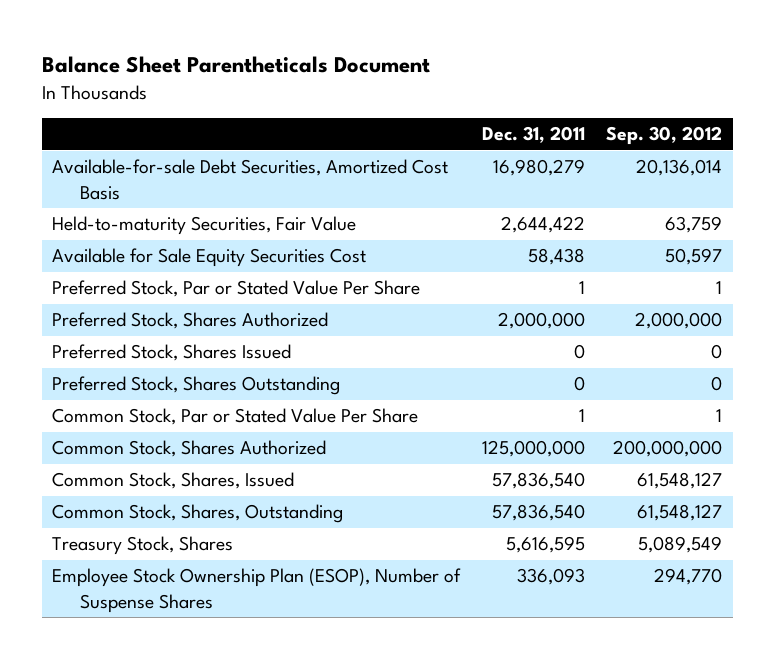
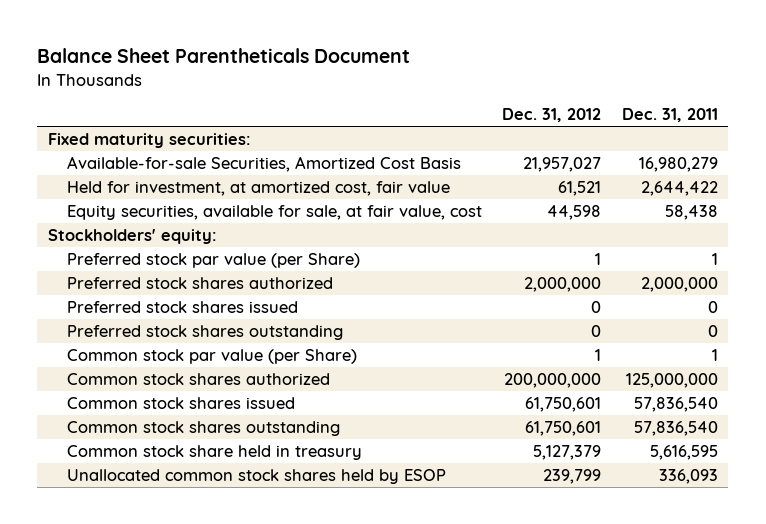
- | Dec. 31, 2011 | Sep. 30, 2012
+ | Dec. 31, 2012 | Dec. 31, 2011
- Available-for-sale Debt Securities, Amortized Cost Basis | 16,980,279 | 20,136,014
- Held-to-maturity Securities, Fair Value | 2,644,422 | 63,759
- Available for Sale Equity Securities Cost | 58,438 | 50,597
- Preferred Stock, Par or Stated Value Per Share | 1 | 1
- Preferred Stock, Shares Authorized | 2,000,000 | 2,000,000
- Preferred Stock, Shares Issued | 0 | 0
- Preferred Stock, Shares Outstanding | 0 | 0
- Common Stock, Par or Stated Value Per Share | 1 | 1
- Common Stock, Shares Authorized | 125,000,000 | 200,000,000
- Common Stock, Shares, Issued | 57,836,540 | 61,548,127
- Common Stock, Shares, Outstanding | 57,836,540 | 61,548,127
- Treasury Stock, Shares | 5,616,595 | 5,089,549
- Employee Stock Ownership Plan (ESOP), Number of Suspense Shares | 336,093 | 294,770
+ Fixed maturity securities:
+ Available-for-sale Securities, Amortized Cost Basis | 21,957,027 | 16,980,279
+ Held for investment, at amortized cost, fair value | 61,521 | 2,644,422
+ Equity securities, available for sale, at fair value, cost | 44,598 | 58,438
+ Stockholders' equity:
+ Preferred stock par value (per Share) | 1 | 1
+ Preferred stock shares authorized | 2,000,000 | 2,000,000
+ Preferred stock shares issued | 0 | 0
+ Preferred stock shares outstanding | 0 | 0
+ Common stock par value (per Share) | 1 | 1
+ Common stock shares authorized | 200,000,000 | 125,000,000
+ Common stock shares issued | 61,750,601 | 57,836,540
+ Common stock shares outstanding | 61,750,601 | 57,836,540
+ Common stock share held in treasury | 5,127,379 | 5,616,595
+ Unallocated common stock shares held by ESOP | 239,799 | 336,093

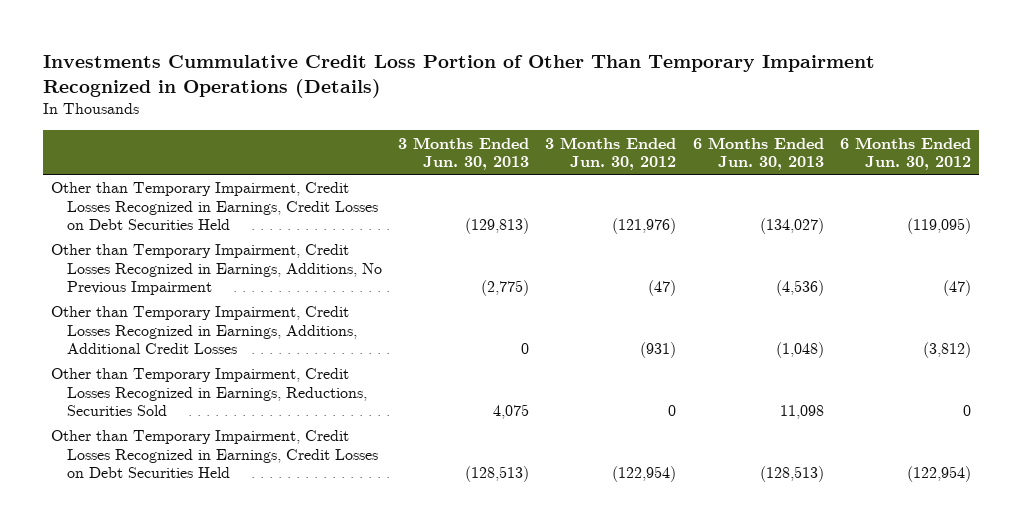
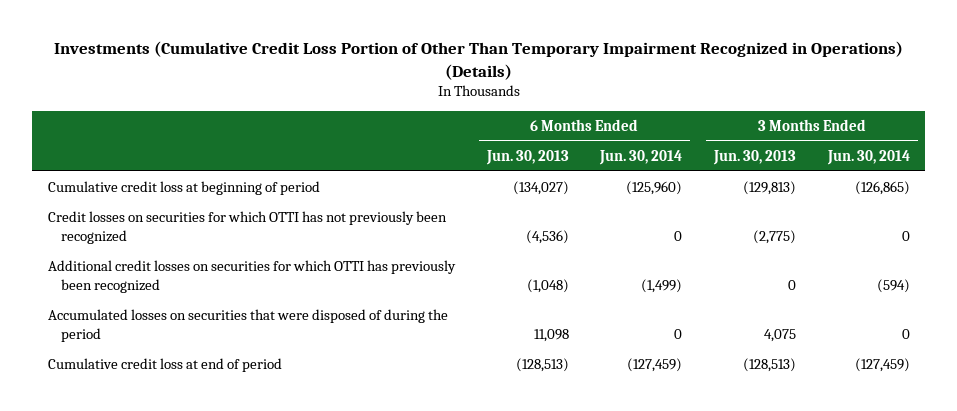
- Investments Cummulative Credit Loss Portion of Other Than Temporary Impairment Recognized in Operations (Details)
+ Investments (Cumulative Credit Loss Portion of Other Than Temporary Impairment Recognized in Operations) (Details)
- | 3 Months Ended Jun. 30, 2013 | 3 Months Ended Jun. 30, 2012 | 6 Months Ended Jun. 30, 2013 | 6 Months Ended Jun. 30, 2012
+ | 6 Months Ended Jun. 30, 2013 | 6 Months Ended Jun. 30, 2014 | 3 Months Ended Jun. 30, 2013 | 3 Months Ended Jun. 30, 2014
- Other than Temporary Impairment, Credit Losses Recognized in Earnings, Credit Losses on Debt Securities Held | (129,813) | (121,976) | (134,027) | (119,095)
- Other than Temporary Impairment, Credit Losses Recognized in Earnings, Additions, No Previous Impairment | (2,775) | (47) | (4,536) | (47)
- Other than Temporary Impairment, Credit Losses Recognized in Earnings, Additions, Additional Credit Losses | 0 | (931) | (1,048) | (3,812)
- Other than Temporary Impairment, Credit Losses Recognized in Earnings, Reductions, Securities Sold | 4,075 | 0 | 11,098 | 0
- Other than Temporary Impairment, Credit Losses Recognized in Earnings, Credit Losses on Debt Securities Held | (128,513) | (122,954) | (128,513) | (122,954)
+ Cumulative credit loss at beginning of period | (134,027) | (125,960) | (129,813) | (126,865)
+ Credit losses on securities for which OTTI has not previously been recognized | (4,536) | 0 | (2,775) | 0
+ Additional credit losses on securities for which OTTI has previously been recognized | (1,048) | (1,499) | 0 | (594)
+ Accumulated losses on securities that were disposed of during the period | 11,098 | 0 | 4,075 | 0
+ Cumulative credit loss at end of period | (128,513) | (127,459) | (128,513) | (127,459)

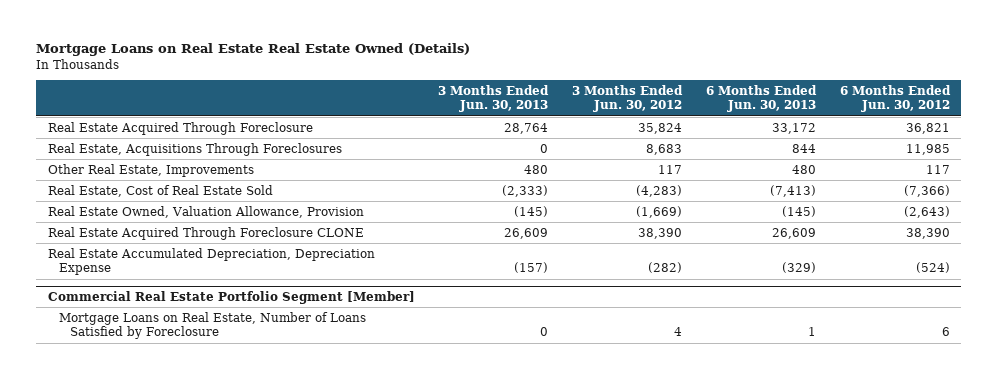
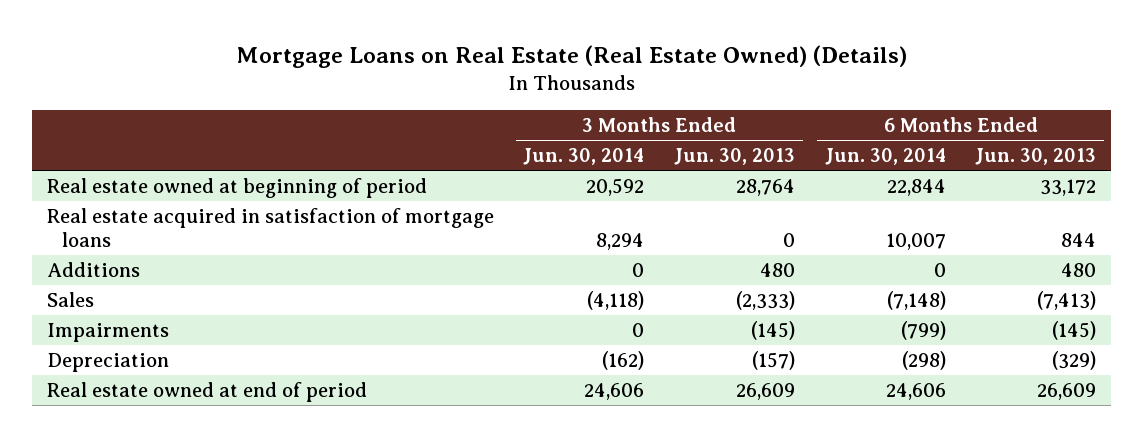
- Mortgage Loans on Real Estate Real Estate Owned (Details)
+ Mortgage Loans on Real Estate (Real Estate Owned) (Details)
- | 3 Months Ended Jun. 30, 2013 | 3 Months Ended Jun. 30, 2012 | 6 Months Ended Jun. 30, 2013 | 6 Months Ended Jun. 30, 2012
+ | 3 Months Ended Jun. 30, 2014 | 3 Months Ended Jun. 30, 2013 | 6 Months Ended Jun. 30, 2014 | 6 Months Ended Jun. 30, 2013
- Real Estate Acquired Through Foreclosure | 28,764 | 35,824 | 33,172 | 36,821
- Real Estate, Acquisitions Through Foreclosures | 0 | 8,683 | 844 | 11,985
- Other Real Estate, Improvements | 480 | 117 | 480 | 117
- Real Estate, Cost of Real Estate Sold | (2,333) | (4,283) | (7,413) | (7,366)
- Real Estate Owned, Valuation Allowance, Provision | (145) | (1,669) | (145) | (2,643)
- Real Estate Acquired Through Foreclosure CLONE | 26,609 | 38,390 | 26,609 | 38,390
- Real Estate Accumulated Depreciation, Depreciation Expense | (157) | (282) | (329) | (524)
- Commercial Real Estate Portfolio Segment [Member]
- Mortgage Loans on Real Estate, Number of Loans Satisfied by Foreclosure | 0 | 4 | 1 | 6
+ Real estate owned at beginning of period | 20,592 | 28,764 | 22,844 | 33,172
+ Real estate acquired in satisfaction of mortgage loans | 8,294 | 0 | 10,007 | 844
+ Additions | 0 | 480 | 0 | 480
+ Sales | (4,118) | (2,333) | (7,148) | (7,413)
+ Impairments | 0 | (145) | (799) | (145)
+ Depreciation | (162) | (157) | (298) | (329)
+ Real estate owned at end of period | 24,606 | 26,609 | 24,606 | 26,609

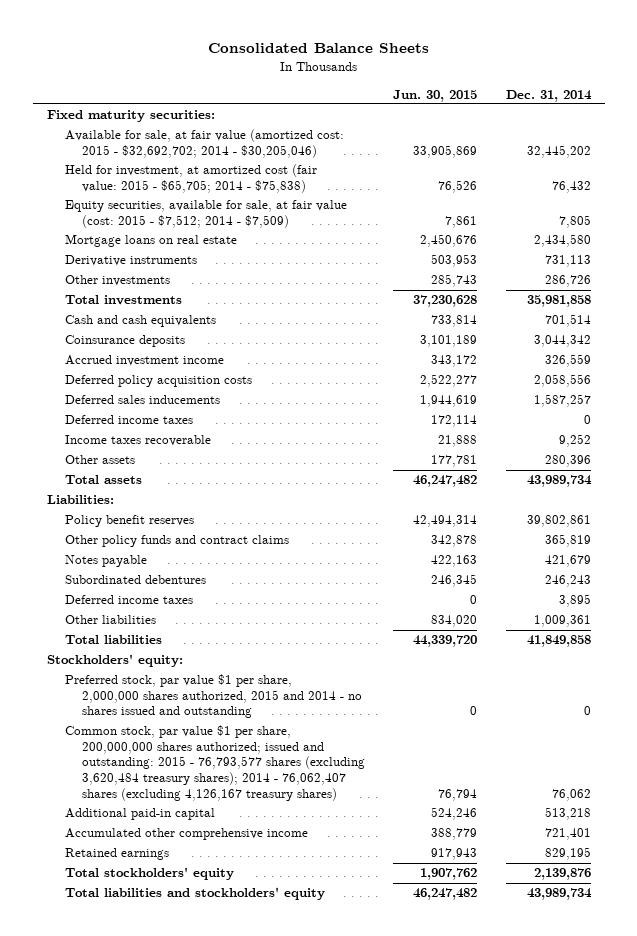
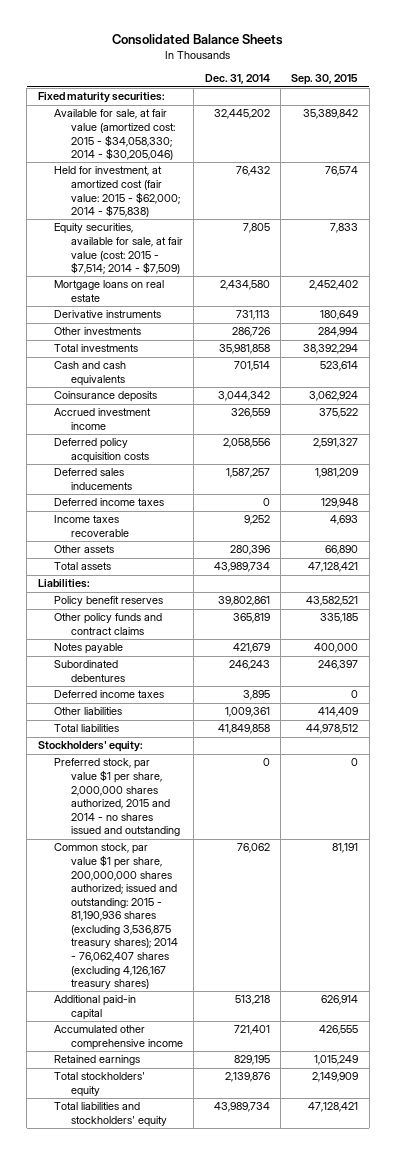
- | Jun. 30, 2015 | Dec. 31, 2014
+ | Dec. 31, 2014 | Sep. 30, 2015
- Available for sale, at fair value (amortized cost: 2015 - $32,692,702; 2014 - $30,205,046) | 33,905,869 | 32,445,202
- Held for investment, at amortized cost (fair value: 2015 - $65,705; 2014 - $75,838) | 76,526 | 76,432
- Equity securities, available for sale, at fair value (cost: 2015 - $7,512; 2014 - $7,509) | 7,861 | 7,805
+ Available for sale, at fair value (amortized cost: 2015 - $34,058,330; 2014 - $30,205,046) | 32,445,202 | 35,389,842
+ Held for investment, at amortized cost (fair value: 2015 - $62,000; 2014 - $75,838) | 76,432 | 76,574
+ Equity securities, available for sale, at fair value (cost: 2015 - $7,514; 2014 - $7,509) | 7,805 | 7,833
- Common stock, par value $1 per share, 200,000,000 shares authorized; issued and outstanding: 2015 - 76,793,577 shares (excluding 3,620,484 treasury shares); 2014 - 76,062,407 shares (excluding 4,126,167 treasury shares) | 76,794 | 76,062
+ Common stock, par value $1 per share, 200,000,000 shares authorized; issued and outstanding: 2015 - 81,190,936 shares (excluding 3,536,875 treasury shares); 2014 - 76,062,407 shares (excluding 4,126,167 treasury shares) | 76,062 | 81,191

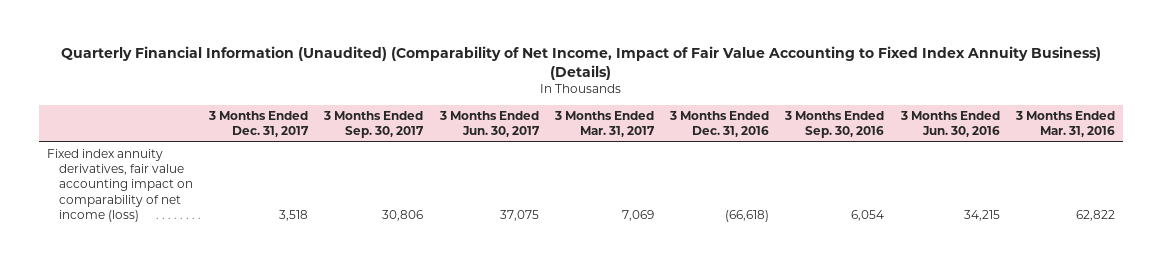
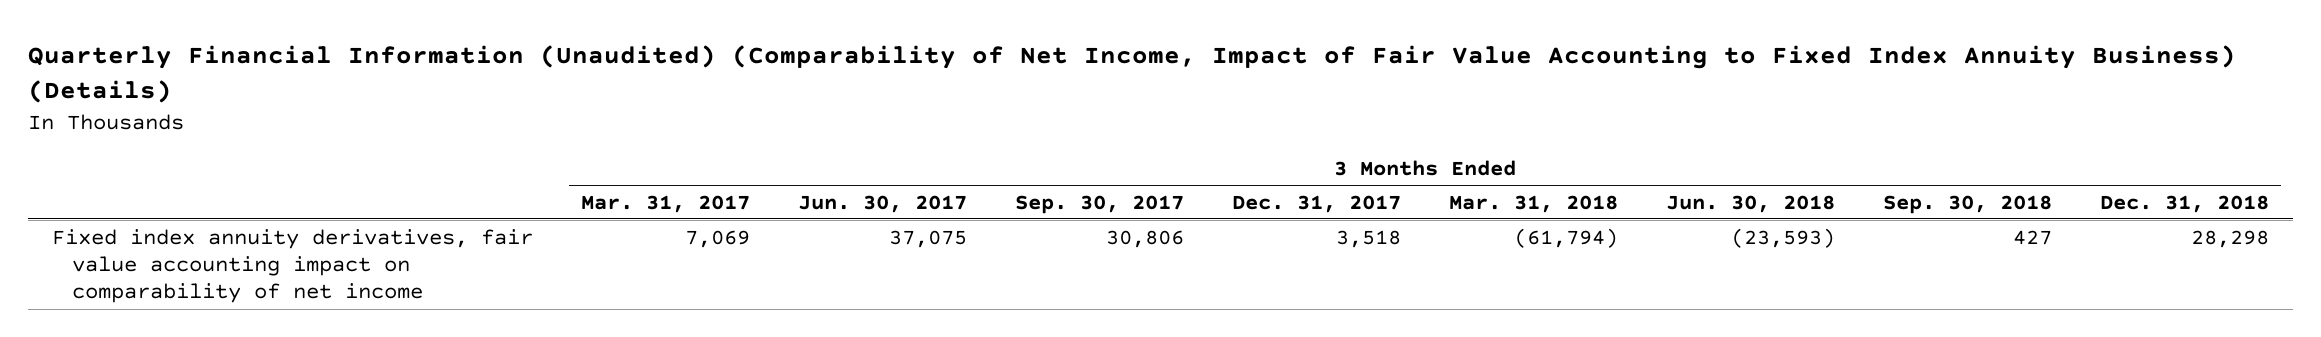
- | 3 Months Ended Dec. 31, 2017 | 3 Months Ended Sep. 30, 2017 | 3 Months Ended Jun. 30, 2017 | 3 Months Ended Mar. 31, 2017 | 3 Months Ended Dec. 31, 2016 | 3 Months Ended Sep. 30, 2016 | 3 Months Ended Jun. 30, 2016 | 3 Months Ended Mar. 31, 2016
+ | 3 Months Ended Mar. 31, 2017 | 3 Months Ended Jun. 30, 2017 | 3 Months Ended Sep. 30, 2017 | 3 Months Ended Dec. 31, 2017 | 3 Months Ended Mar. 31, 2018 | 3 Months Ended Jun. 30, 2018 | 3 Months Ended Sep. 30, 2018 | 3 Months Ended Dec. 31, 2018
- Fixed index annuity derivatives, fair value accounting impact on comparability of net income (loss) | 3,518 | 30,806 | 37,075 | 7,069 | (66,618) | 6,054 | 34,215 | 62,822
+ Fixed index annuity derivatives, fair value accounting impact on comparability of net income | 7,069 | 37,075 | 30,806 | 3,518 | (61,794) | (23,593) | 427 | 28,298

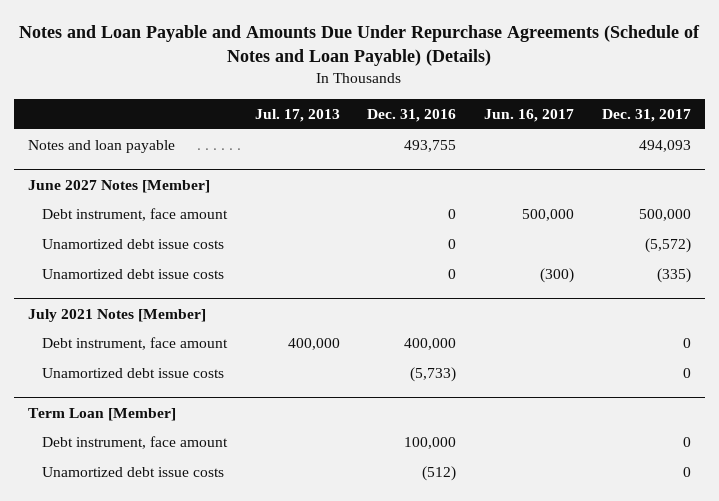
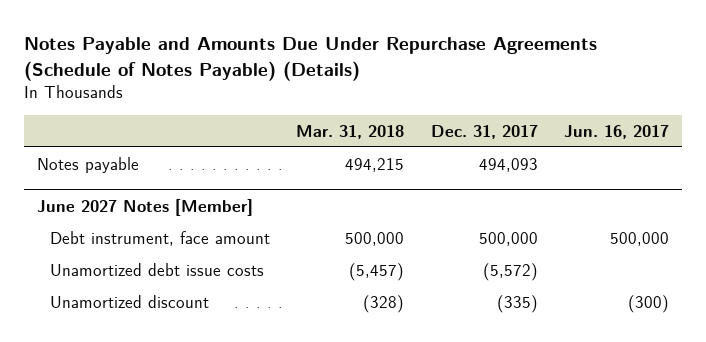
- Notes and Loan Payable and Amounts Due Under Repurchase Agreements (Schedule of Notes and Loan Payable) (Details)
+ Notes Payable and Amounts Due Under Repurchase Agreements (Schedule of Notes Payable) (Details)
- | Jul. 17, 2013 | Dec. 31, 2016 | Jun. 16, 2017 | Dec. 31, 2017
+ | Mar. 31, 2018 | Dec. 31, 2017 | Jun. 16, 2017
- Notes and loan payable | | 493,755 | | 494,093
+ Notes payable | 494,215 | 494,093 |
@ June 2027 Notes [Member]
- Unamortized debt issue costs | | 0 | (300) | (335)
- July 2021 Notes [Member]
- Debt instrument, face amount | 400,000 | 400,000 | | 0
- Unamortized debt issue costs | | (5,733) | | 0
- Term Loan [Member]
- Debt instrument, face amount | | 100,000 | | 0
- Unamortized debt issue costs | | (512) | | 0
@ June 2027 Notes [Member]
+ Unamortized discount | (328) | (335) | (300)

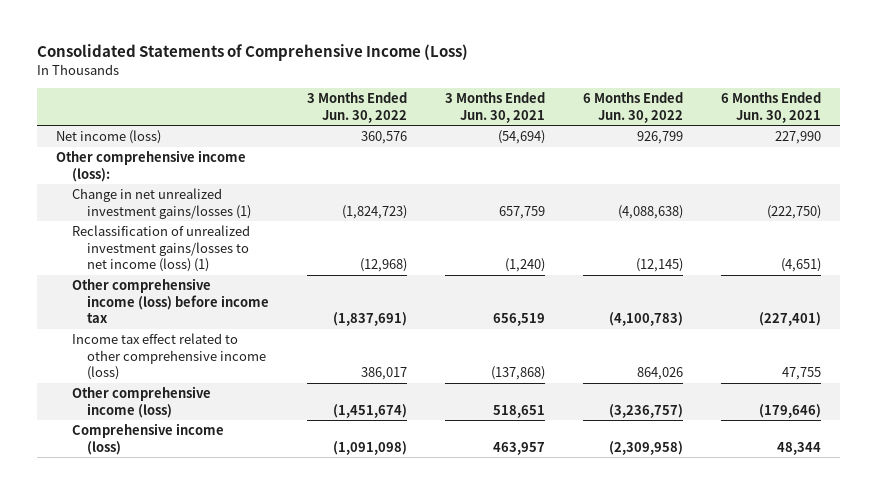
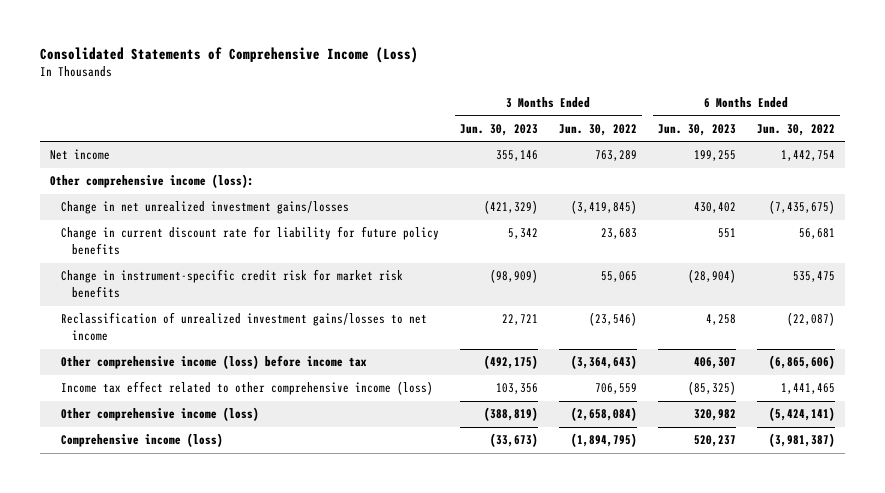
- | 3 Months Ended Jun. 30, 2022 | 3 Months Ended Jun. 30, 2021 | 6 Months Ended Jun. 30, 2022 | 6 Months Ended Jun. 30, 2021
+ | 3 Months Ended Jun. 30, 2023 | 3 Months Ended Jun. 30, 2022 | 6 Months Ended Jun. 30, 2023 | 6 Months Ended Jun. 30, 2022
- Net income (loss) | 360,576 | (54,694) | 926,799 | 227,990
+ Net income | 355,146 | 763,289 | 199,255 | 1,442,754
- Change in net unrealized investment gains/losses (1) | (1,824,723) | 657,759 | (4,088,638) | (222,750)
- Reclassification of unrealized investment gains/losses to net income (loss) (1) | (12,968) | (1,240) | (12,145) | (4,651)
- Other comprehensive income (loss) before income tax | (1,837,691) | 656,519 | (4,100,783) | (227,401)
- Income tax effect related to other comprehensive income (loss) | 386,017 | (137,868) | 864,026 | 47,755
- Other comprehensive income (loss) | (1,451,674) | 518,651 | (3,236,757) | (179,646)
- Comprehensive income (loss) | (1,091,098) | 463,957 | (2,309,958) | 48,344
+ Change in net unrealized investment gains/losses | (421,329) | (3,419,845) | 430,402 | (7,435,675)
+ Change in current discount rate for liability for future policy benefits | 5,342 | 23,683 | 551 | 56,681
+ Change in instrument-specific credit risk for market risk benefits | (98,909) | 55,065 | (28,904) | 535,475
+ Reclassification of unrealized investment gains/losses to net income | 22,721 | (23,546) | 4,258 | (22,087)
+ Other comprehensive income (loss) before income tax | (492,175) | (3,364,643) | 406,307 | (6,865,606)
+ Income tax effect related to other comprehensive income (loss) | 103,356 | 706,559 | (85,325) | 1,441,465
+ Other comprehensive income (loss) | (388,819) | (2,658,084) | 320,982 | (5,424,141)
+ Comprehensive income (loss) | (33,673) | (1,894,795) | 520,237 | (3,981,387)

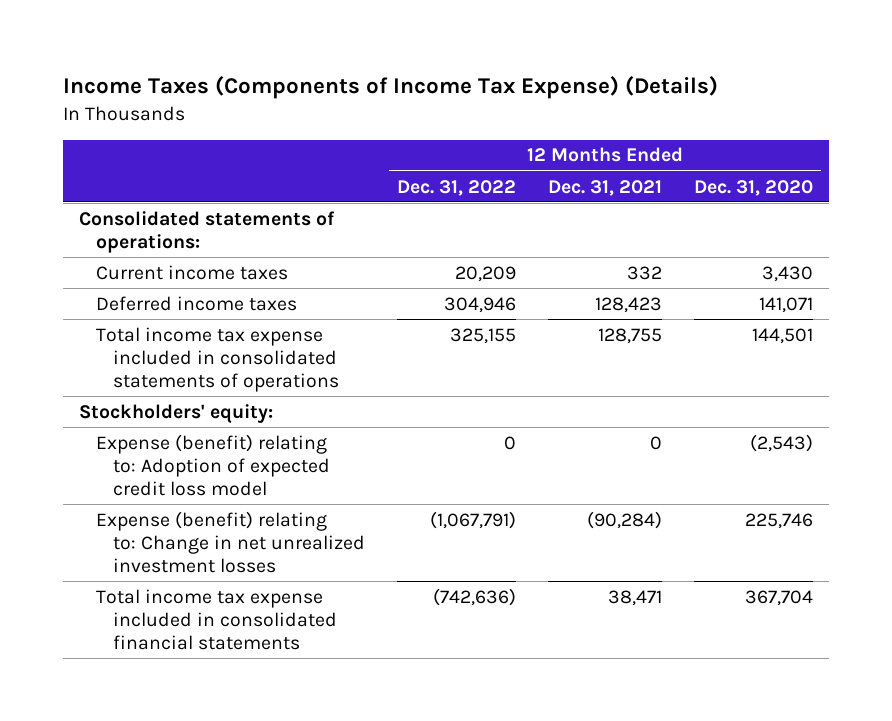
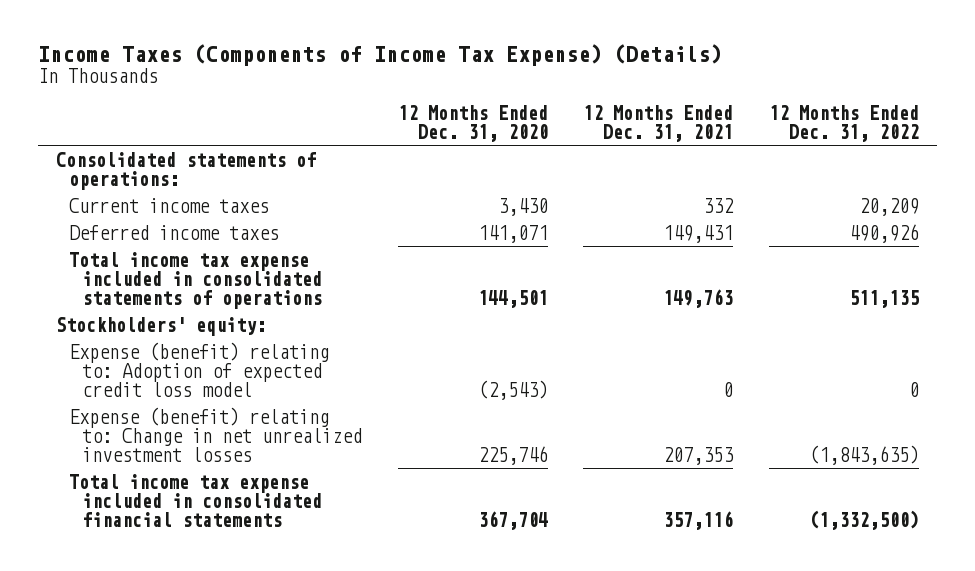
- | 12 Months Ended Dec. 31, 2022 | 12 Months Ended Dec. 31, 2021 | 12 Months Ended Dec. 31, 2020
+ | 12 Months Ended Dec. 31, 2020 | 12 Months Ended Dec. 31, 2021 | 12 Months Ended Dec. 31, 2022
- Deferred income taxes | 304,946 | 128,423 | 141,071
- Total income tax expense included in consolidated statements of operations | 325,155 | 128,755 | 144,501
+ Deferred income taxes | 141,071 | 149,431 | 490,926
+ Total income tax expense included in consolidated statements of operations | 144,501 | 149,763 | 511,135
- Expense (benefit) relating to: Change in net unrealized investment losses | (1,067,791) | (90,284) | 225,746
- Total income tax expense included in consolidated financial statements | (742,636) | 38,471 | 367,704
+ Expense (benefit) relating to: Change in net unrealized investment losses | 225,746 | 207,353 | (1,843,635)
+ Total income tax expense included in consolidated financial statements | 367,704 | 357,116 | (1,332,500)

